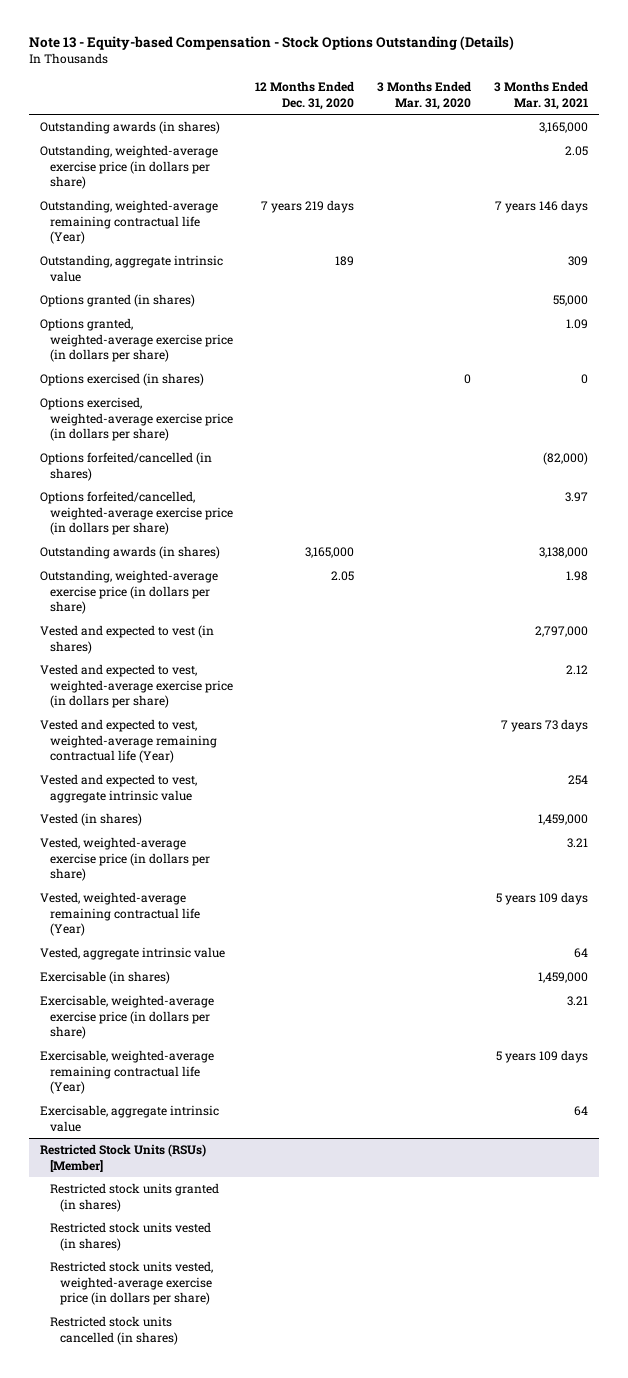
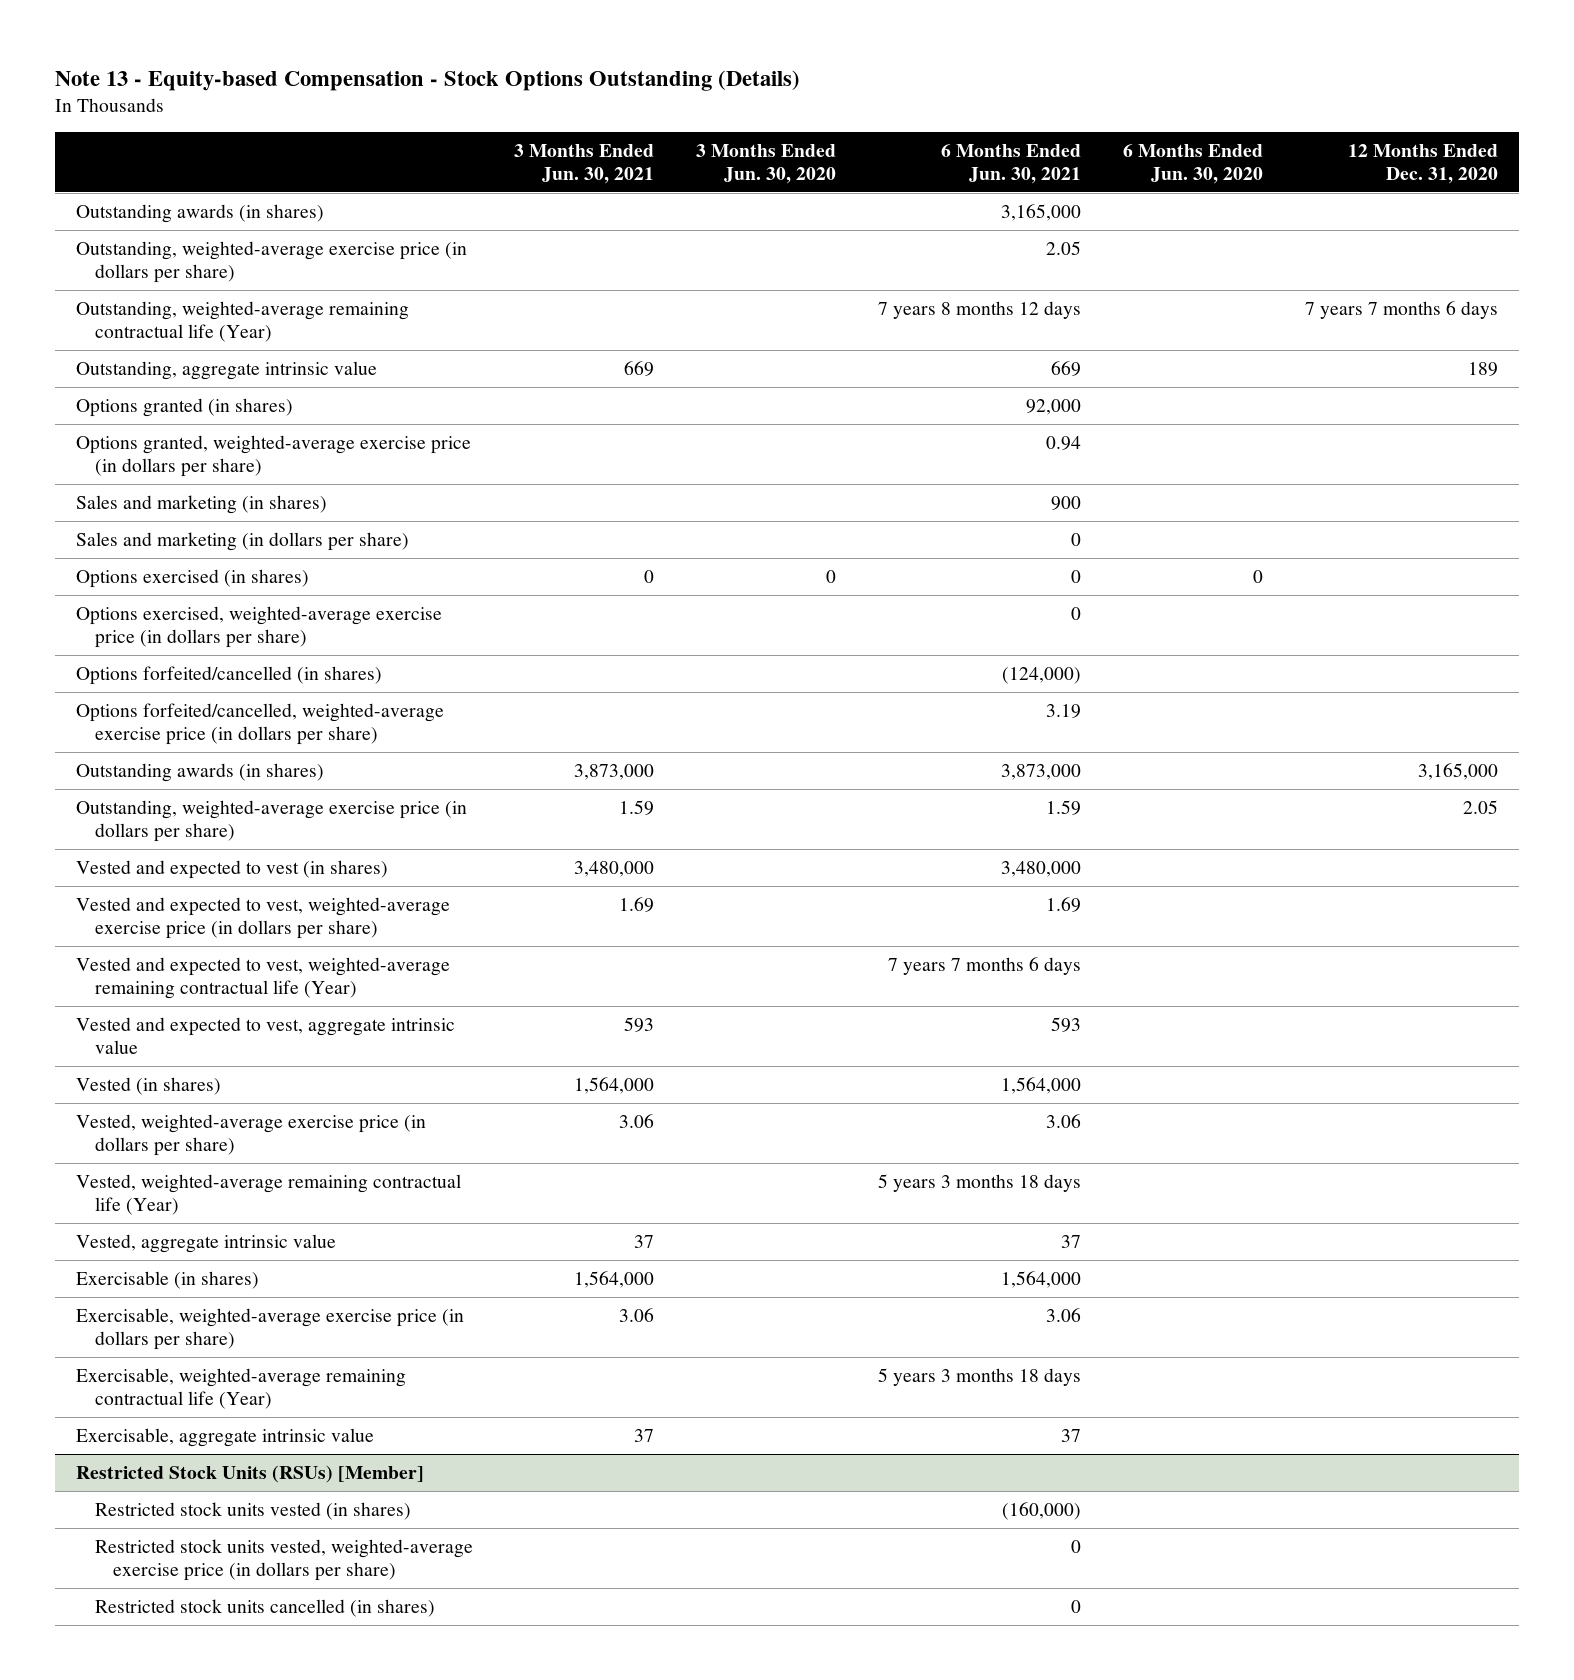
- | 12 Months Ended Dec. 31, 2020 | 3 Months Ended Mar. 31, 2020 | 3 Months Ended Mar. 31, 2021
+ | 3 Months Ended Jun. 30, 2021 | 3 Months Ended Jun. 30, 2020 | 6 Months Ended Jun. 30, 2021 | 6 Months Ended Jun. 30, 2020 | 12 Months Ended Dec. 31, 2020
- Outstanding, weighted-average remaining contractual life (Year) | 7 years 219 days | | 7 years 146 days
+ Outstanding, weighted-average remaining contractual life (Year) | | | 7 years 8 months 12 days | | 7 years 7 months 6 days
+ Sales and marketing (in shares) | | | 900 | |
+ Sales and marketing (in dollars per share) | | | 0 | |
@ Restricted Stock Units (RSUs) [Member]
- Restricted stock units granted (in shares)

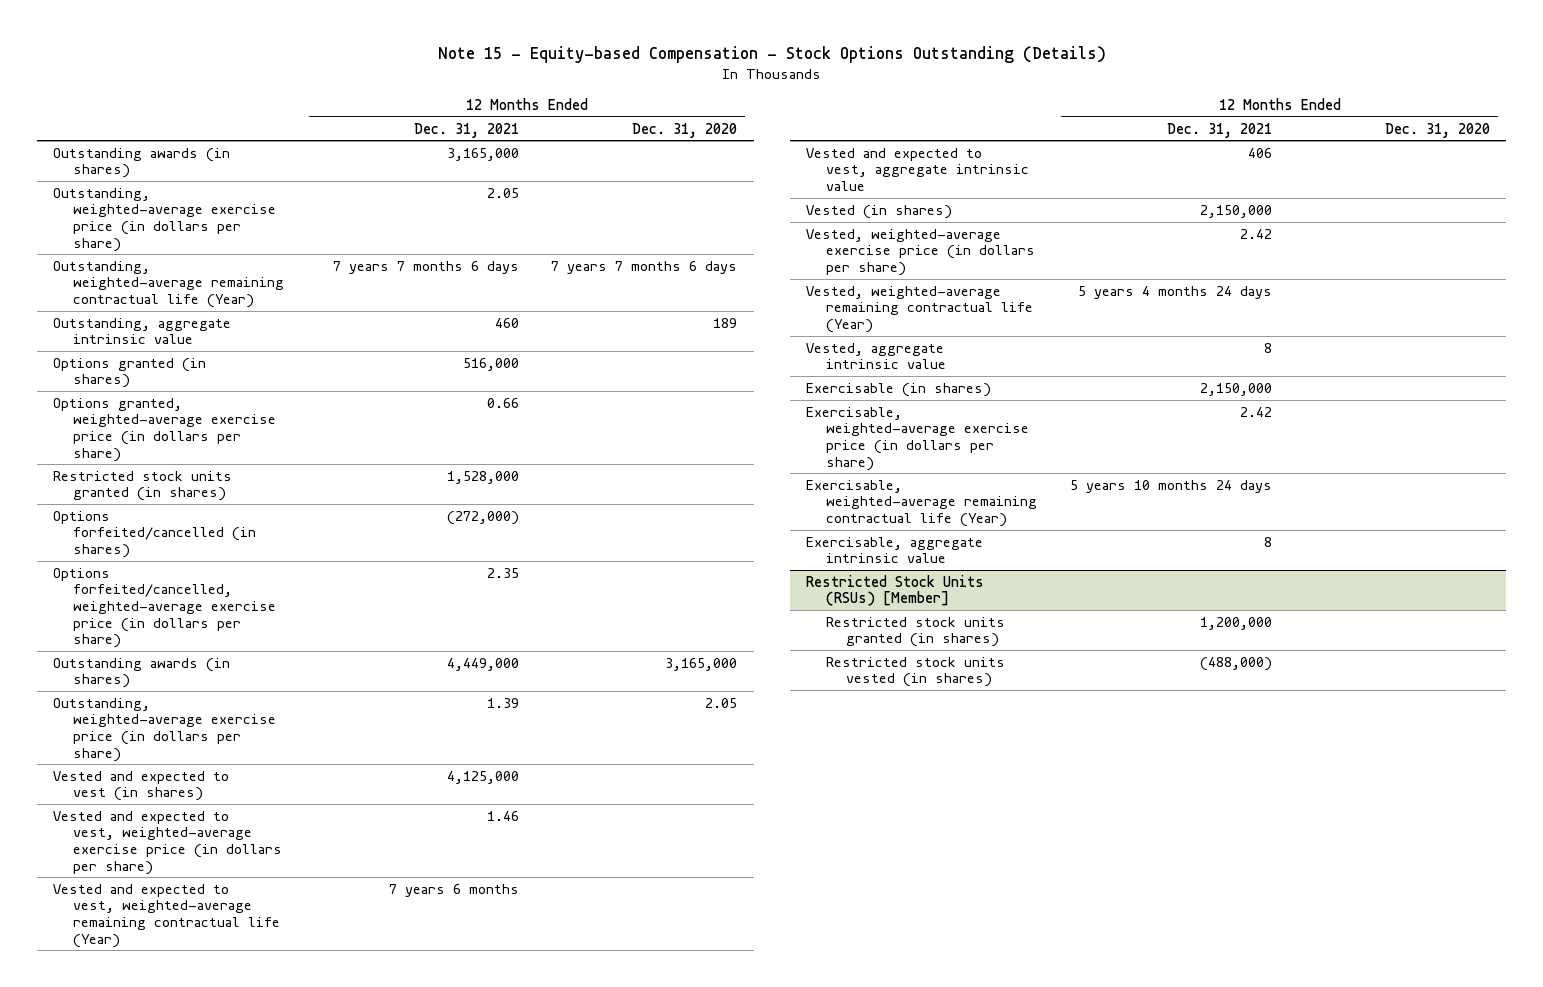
- Note 13 - Equity-based Compensation - Stock Options Outstanding (Details)
+ Note 15 - Equity-based Compensation - Stock Options Outstanding (Details)
- | 3 Months Ended Jun. 30, 2021 | 3 Months Ended Jun. 30, 2020 | 6 Months Ended Jun. 30, 2021 | 6 Months Ended Jun. 30, 2020 | 12 Months Ended Dec. 31, 2020
+ | 12 Months Ended Dec. 31, 2021 | 12 Months Ended Dec. 31, 2020
- Sales and marketing (in shares) | | | 900 | |
- Sales and marketing (in dollars per share) | | | 0 | |
- Options exercised (in shares) | 0 | 0 | 0 | 0 |
- Options exercised, weighted-average exercise price (in dollars per share) | | | 0 | |
+ Restricted stock units granted (in shares) | 1,528,000 |
@ Restricted Stock Units (RSUs) [Member]
+ Restricted stock units granted (in shares) | 1,200,000 |
- Restricted stock units vested, weighted-average exercise price (in dollars per share) | | | 0 | |
- Restricted stock units cancelled (in shares) | | | 0 | |

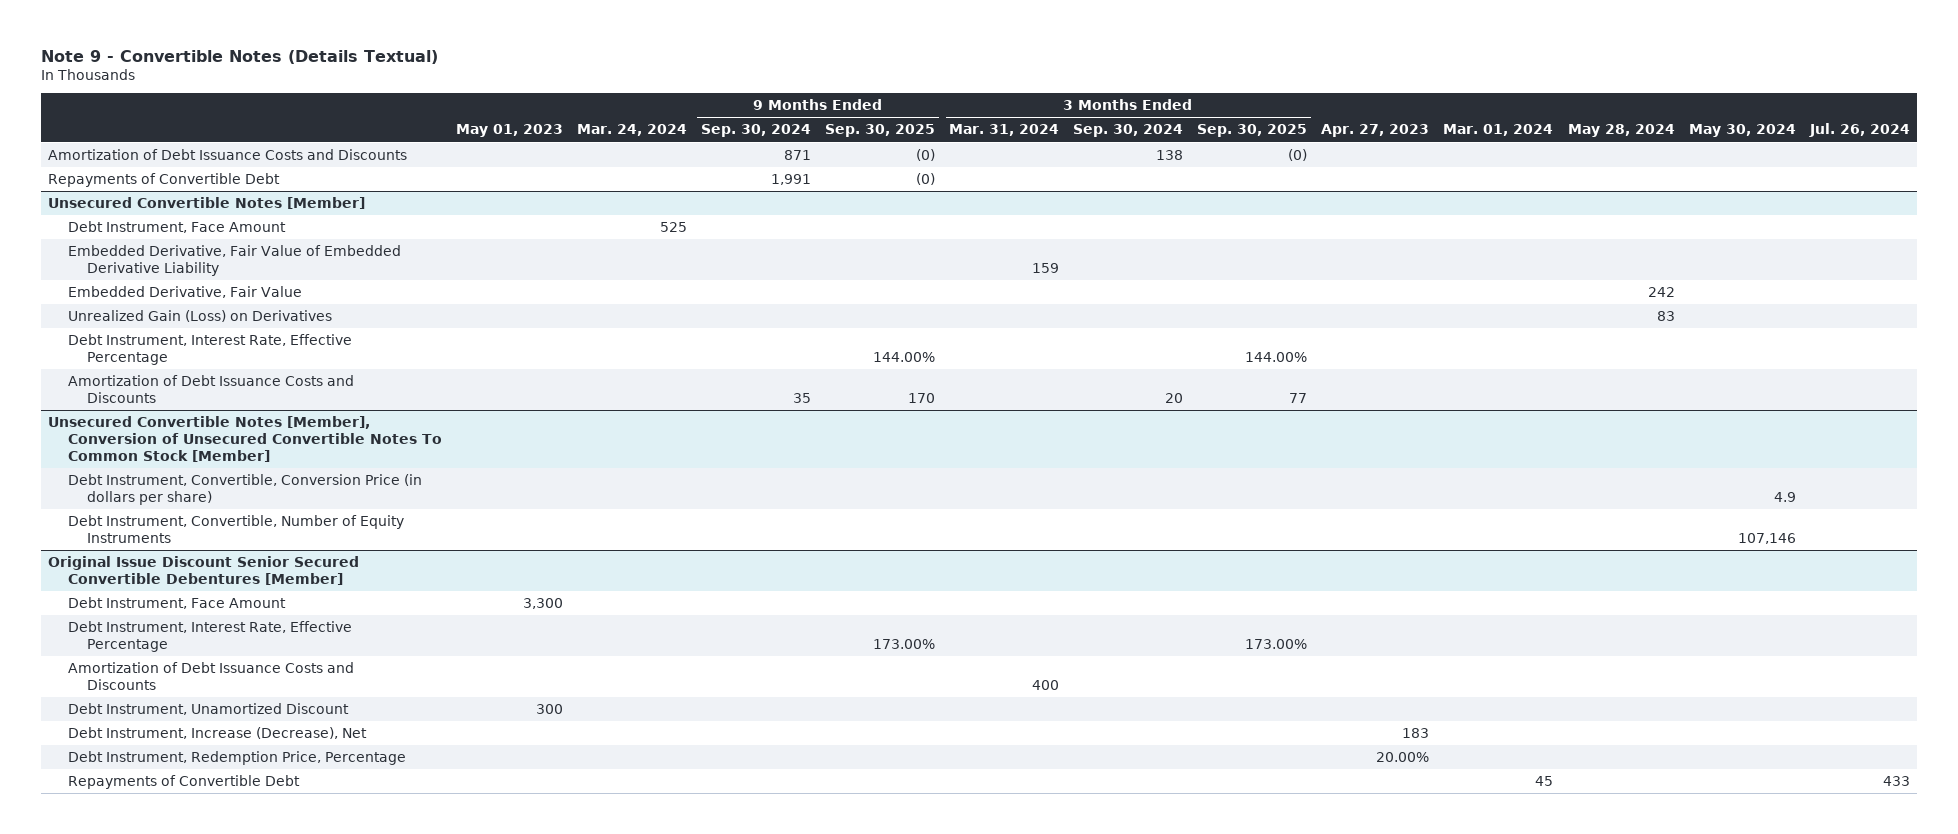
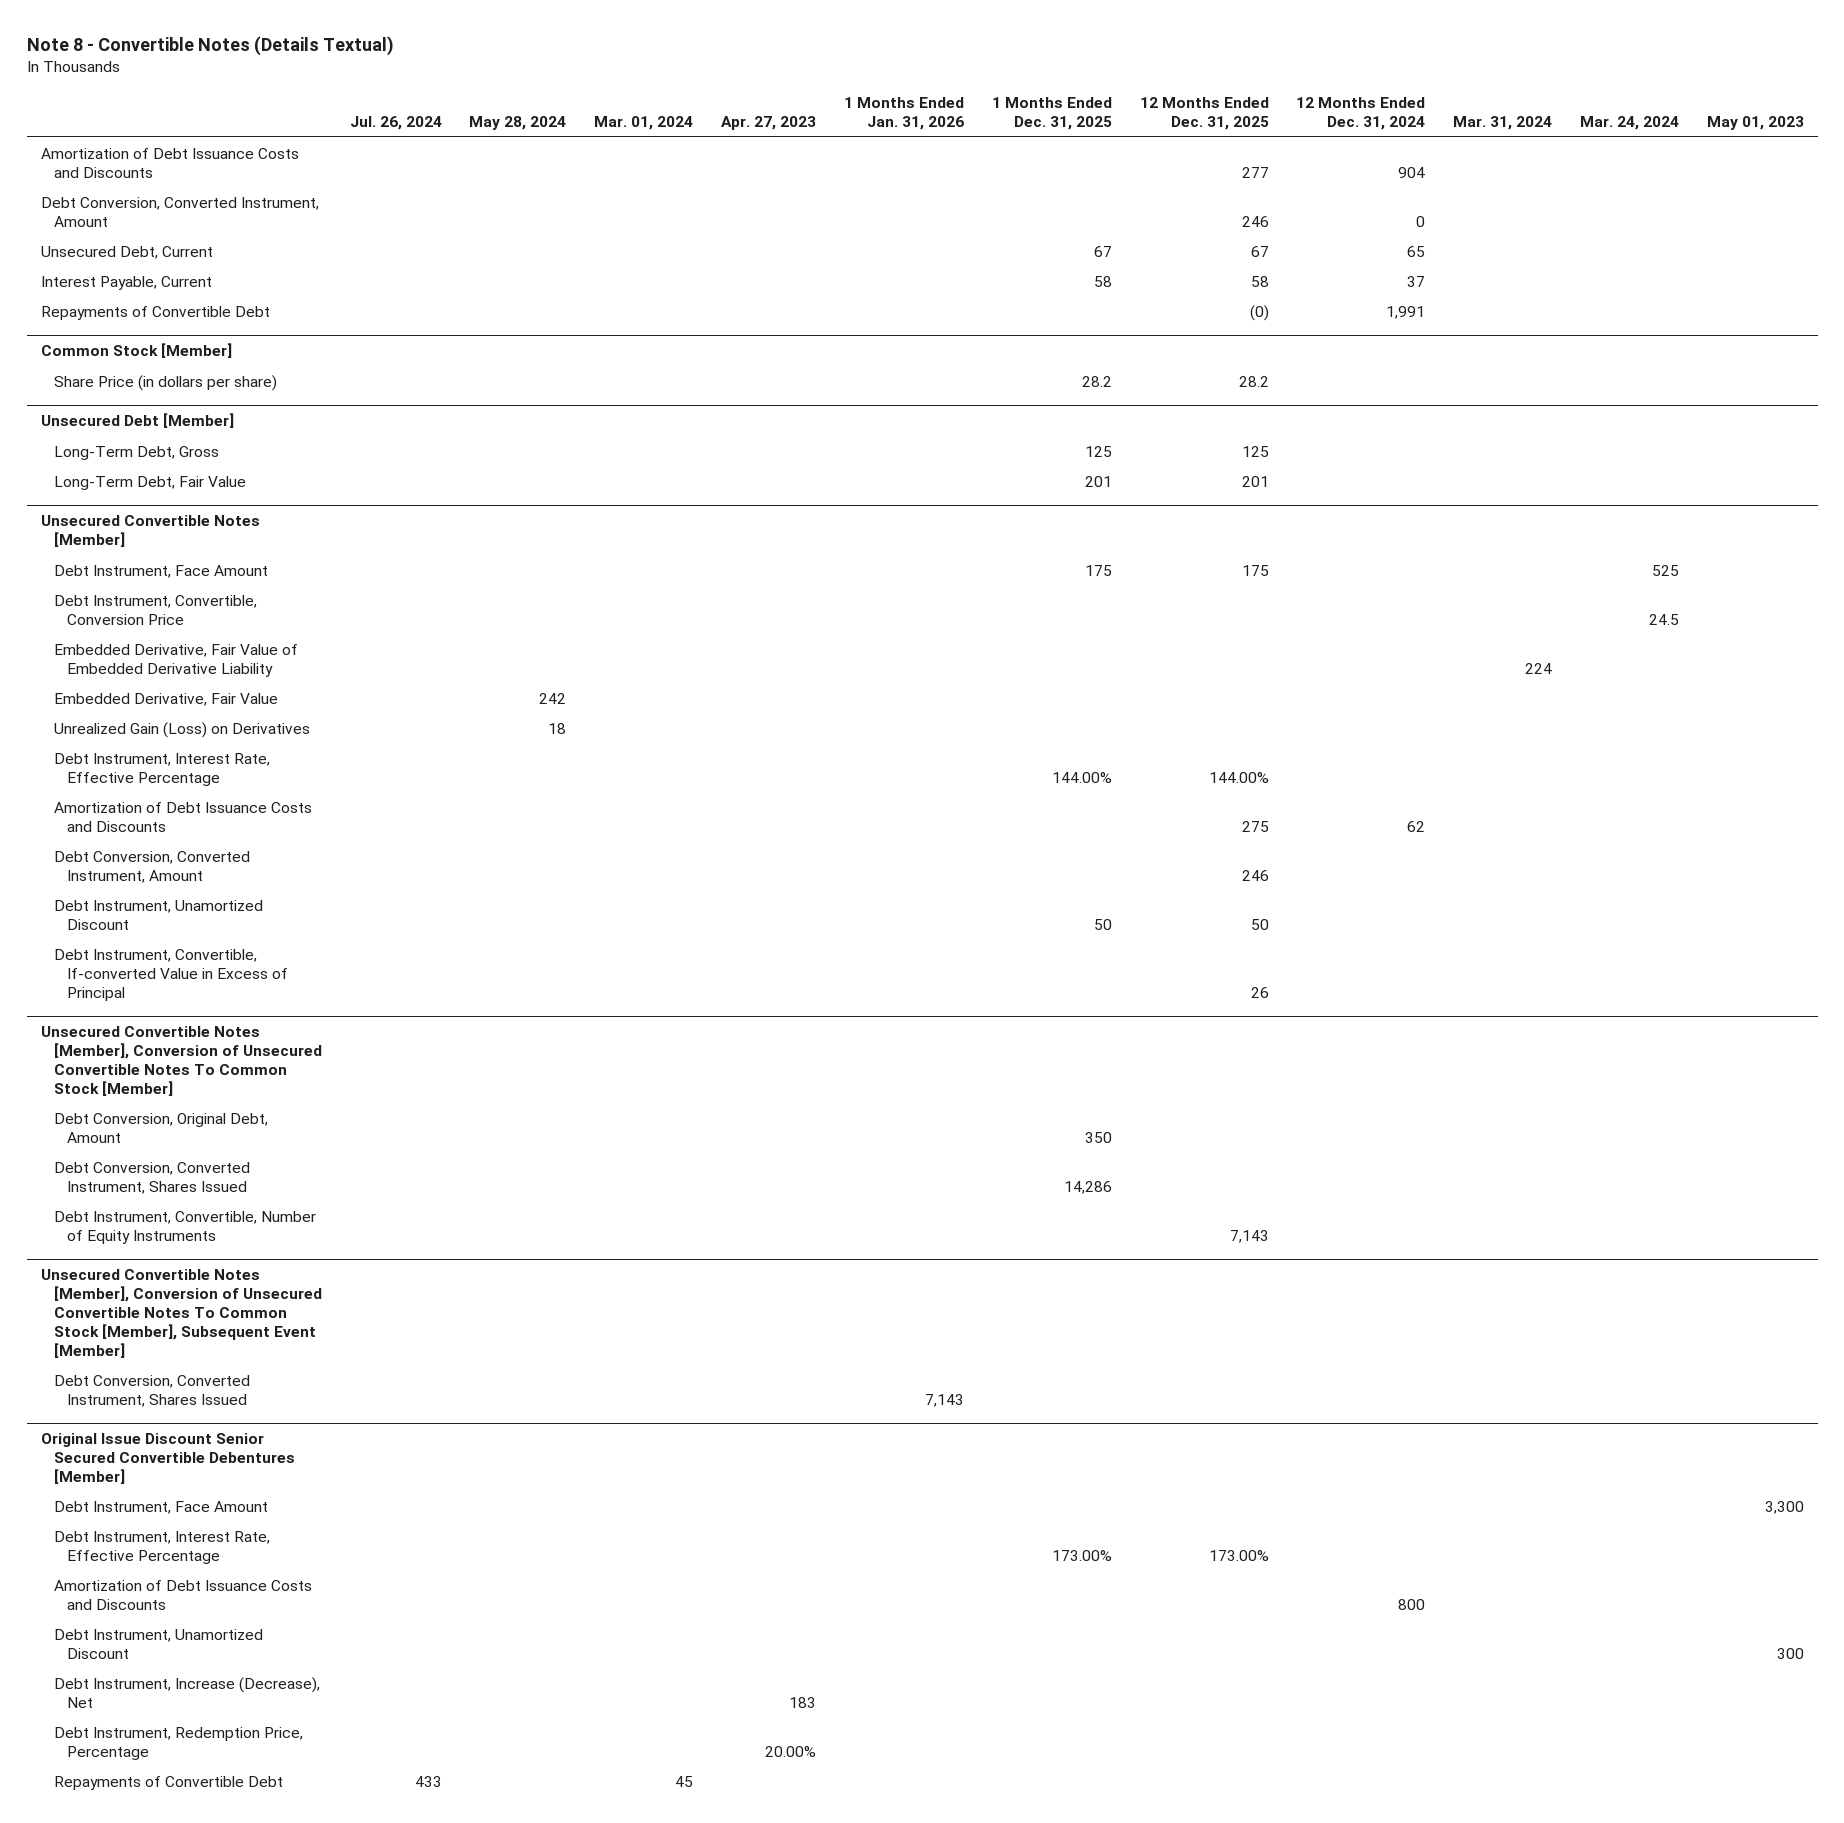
- Note 9 - Convertible Notes (Details Textual)
+ Note 8 - Convertible Notes (Details Textual)
- | May 01, 2023 | Mar. 24, 2024 | 9 Months Ended Sep. 30, 2024 | 9 Months Ended Sep. 30, 2025 | 3 Months Ended Mar. 31, 2024 | 3 Months Ended Sep. 30, 2024 | 3 Months Ended Sep. 30, 2025 | Apr. 27, 2023 | Mar. 01, 2024 | May 28, 2024 | May 30, 2024 | Jul. 26, 2024
+ | Jul. 26, 2024 | May 28, 2024 | Mar. 01, 2024 | Apr. 27, 2023 | 1 Months Ended Jan. 31, 2026 | 1 Months Ended Dec. 31, 2025 | 12 Months Ended Dec. 31, 2025 | 12 Months Ended Dec. 31, 2024 | Mar. 31, 2024 | Mar. 24, 2024 | May 01, 2023
+ Debt Conversion, Converted Instrument, Amount | | | | | | | 246 | 0 | | |
+ Unsecured Debt, Current | | | | | | 67 | 67 | 65 | | |
+ Interest Payable, Current | | | | | | 58 | 58 | 37 | | |
+ Common Stock [Member]
+ Share Price (in dollars per share) | | | | | | 28.2 | 28.2 | | | |
+ Unsecured Debt [Member]
+ Long-Term Debt, Gross | | | | | | 125 | 125 | | | |
+ Long-Term Debt, Fair Value | | | | | | 201 | 201 | | | |
@ Unsecured Convertible Notes [Member]
+ Debt Instrument, Convertible, Conversion Price | | | | | | | | | | 24.5 |
- Unrealized Gain (Loss) on Derivatives | | | | | | | | | | 83 | |
+ Unrealized Gain (Loss) on Derivatives | | 18 | | | | | | | | |
+ Debt Conversion, Converted Instrument, Amount | | | | | | | 246 | | | |
+ Debt Instrument, Unamortized Discount | | | | | | 50 | 50 | | | |
+ Debt Instrument, Convertible, If-converted Value in Excess of Principal | | | | | | | 26 | | | |
@ Unsecured Convertible Notes [Member], Conversion of Unsecured Convertible Notes To Common Stock [Member]
- Debt Instrument, Convertible, Conversion Price (in dollars per share) | | | | | | | | | | | 4.9 |
+ Debt Conversion, Original Debt, Amount | | | | | | 350 | | | | |
+ Debt Conversion, Converted Instrument, Shares Issued | | | | | | 14,286 | | | | |
+ Unsecured Convertible Notes [Member], Conversion of Unsecured Convertible Notes To Common Stock [Member], Subsequent Event [Member]
+ Debt Conversion, Converted Instrument, Shares Issued | | | | | 7,143 | | | | | |

